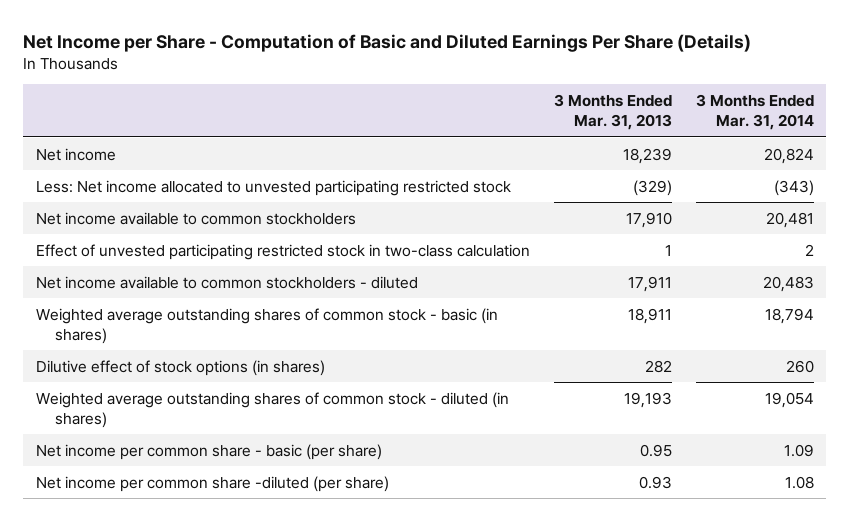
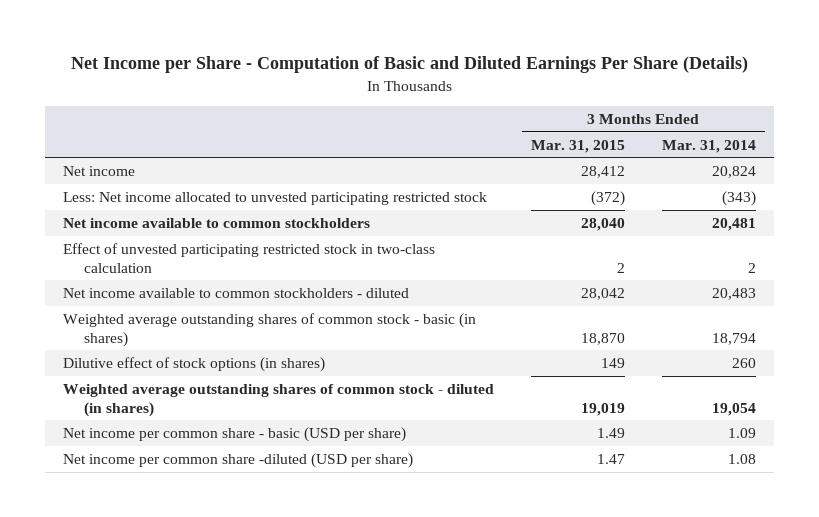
- | 3 Months Ended Mar. 31, 2013 | 3 Months Ended Mar. 31, 2014
+ | 3 Months Ended Mar. 31, 2015 | 3 Months Ended Mar. 31, 2014
- Net income per common share - basic (per share) | 0.95 | 1.09
- Net income per common share -diluted (per share) | 0.93 | 1.08
+ Net income per common share - basic (USD per share) | 1.49 | 1.09
+ Net income per common share -diluted (USD per share) | 1.47 | 1.08

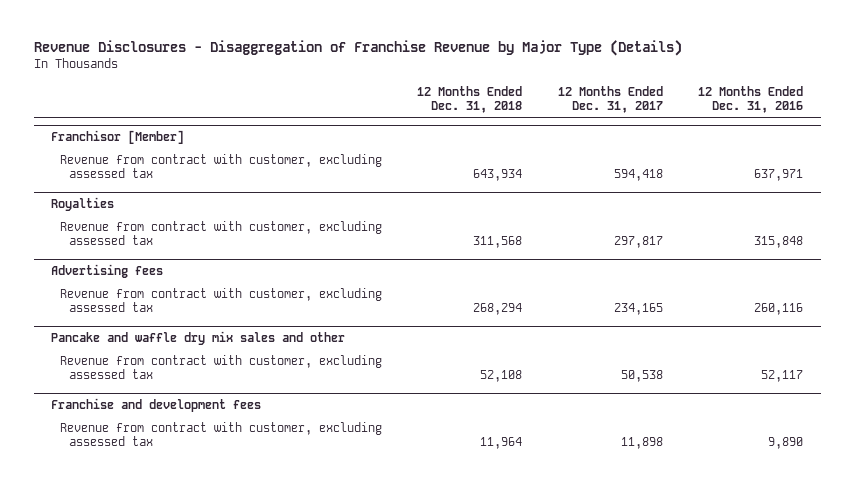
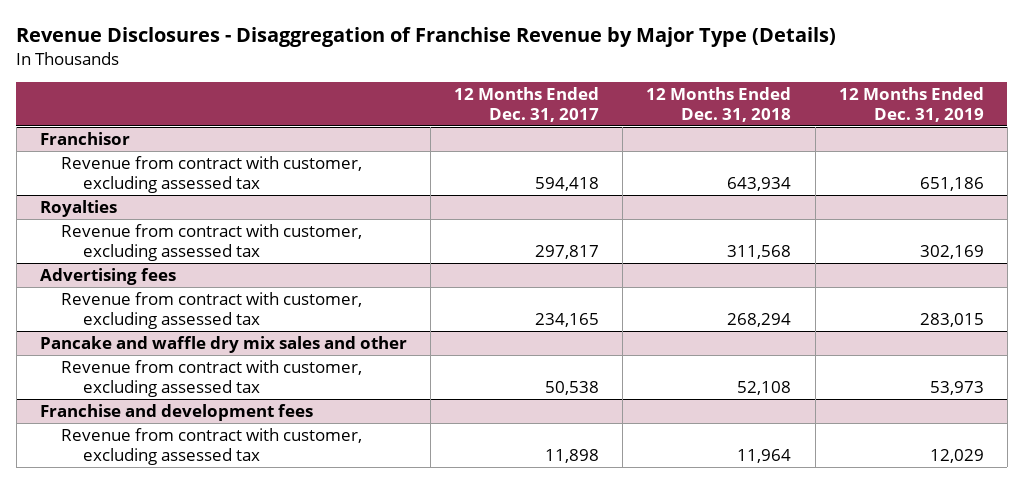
- | 12 Months Ended Dec. 31, 2018 | 12 Months Ended Dec. 31, 2017 | 12 Months Ended Dec. 31, 2016
+ | 12 Months Ended Dec. 31, 2017 | 12 Months Ended Dec. 31, 2018 | 12 Months Ended Dec. 31, 2019
- Franchisor [Member]
+ Franchisor

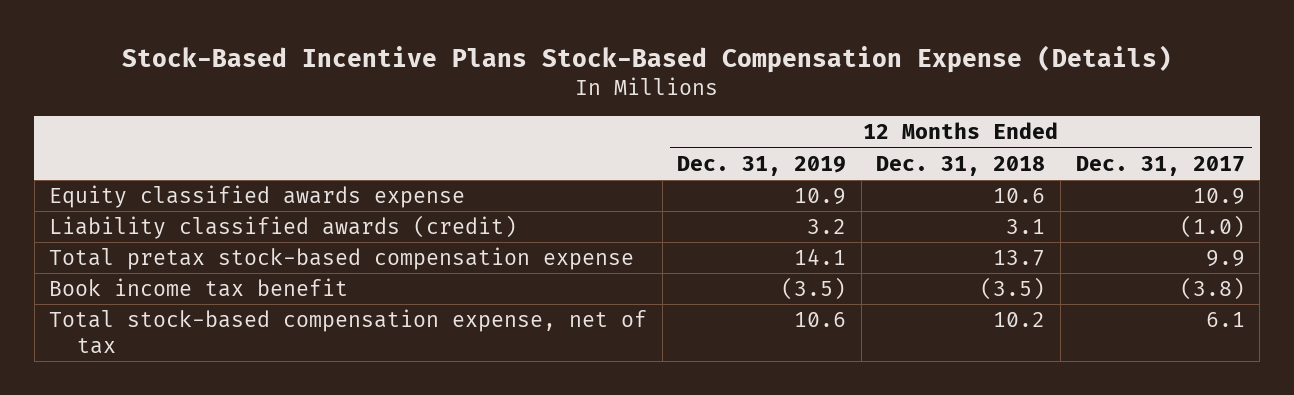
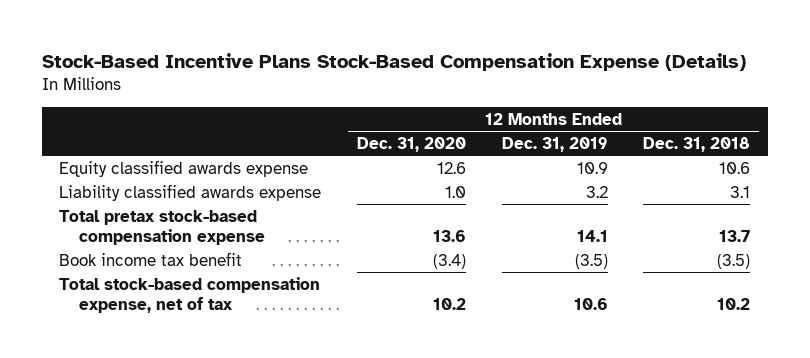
- | 12 Months Ended Dec. 31, 2019 | 12 Months Ended Dec. 31, 2018 | 12 Months Ended Dec. 31, 2017
+ | 12 Months Ended Dec. 31, 2020 | 12 Months Ended Dec. 31, 2019 | 12 Months Ended Dec. 31, 2018
- Liability classified awards (credit) | 3.2 | 3.1 | (1.0)
+ Liability classified awards expense | 1.0 | 3.2 | 3.1

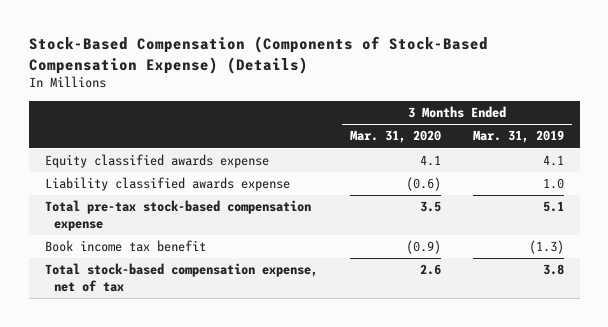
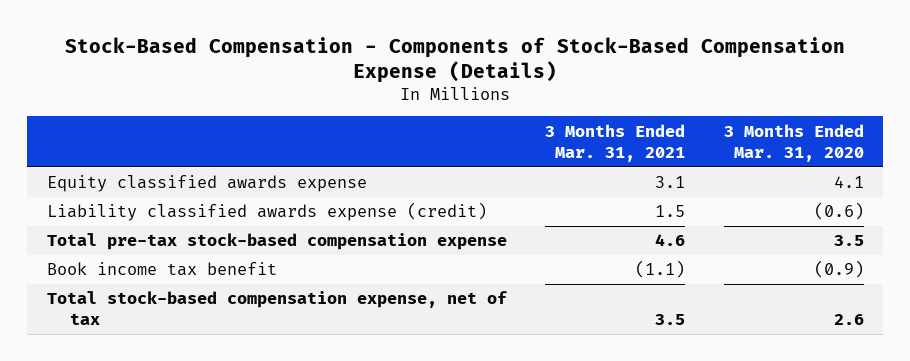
- Stock-Based Compensation (Components of Stock-Based Compensation Expense) (Details)
+ Stock-Based Compensation - Components of Stock-Based Compensation Expense (Details)
- | 3 Months Ended Mar. 31, 2020 | 3 Months Ended Mar. 31, 2019
+ | 3 Months Ended Mar. 31, 2021 | 3 Months Ended Mar. 31, 2020
- Liability classified awards expense | (0.6) | 1.0
+ Liability classified awards expense (credit) | 1.5 | (0.6)

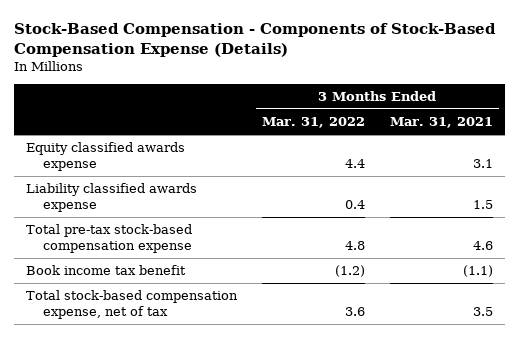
- | 3 Months Ended Mar. 31, 2021 | 3 Months Ended Mar. 31, 2020
+ | 3 Months Ended Mar. 31, 2022 | 3 Months Ended Mar. 31, 2021
- Liability classified awards expense (credit) | 1.5 | (0.6)
+ Liability classified awards expense | 0.4 | 1.5

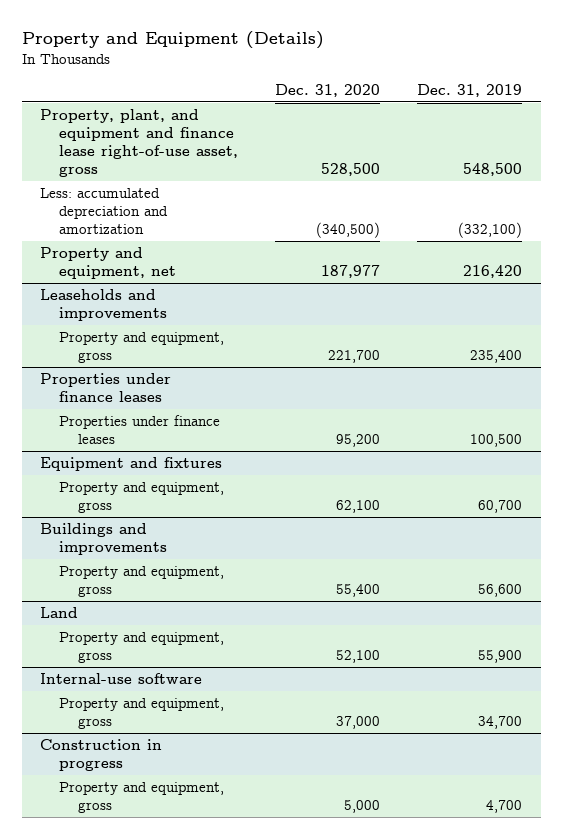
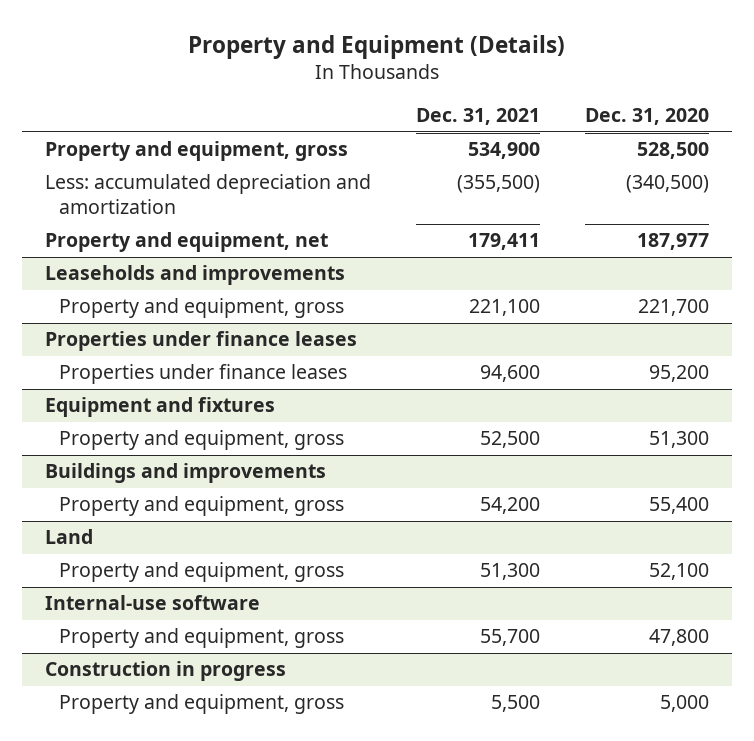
- | Dec. 31, 2020 | Dec. 31, 2019
+ | Dec. 31, 2021 | Dec. 31, 2020
- Property, plant, and equipment and finance lease right-of-use asset, gross | 528,500 | 548,500
+ Property and equipment, gross | 534,900 | 528,500
@ Equipment and fixtures
- Property and equipment, gross | 62,100 | 60,700
+ Property and equipment, gross | 52,500 | 51,300
@ Internal-use software
- Property and equipment, gross | 37,000 | 34,700
+ Property and equipment, gross | 55,700 | 47,800

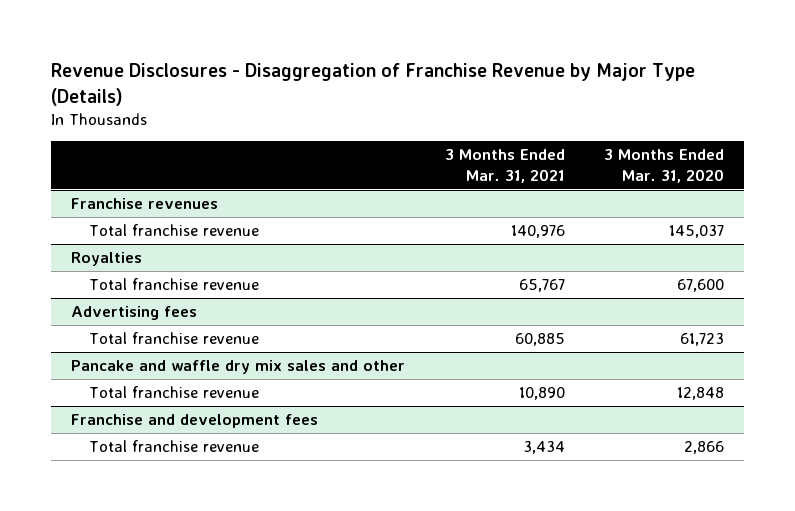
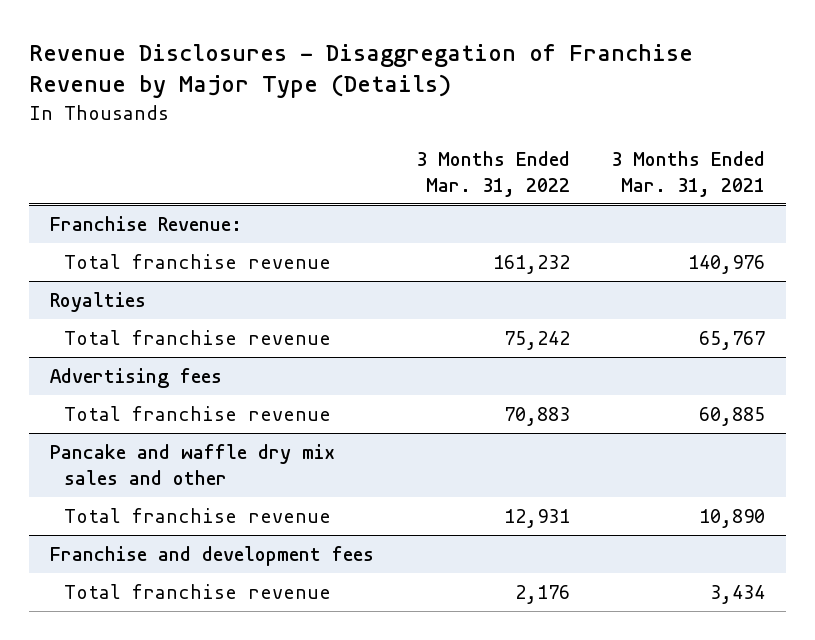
- | 3 Months Ended Mar. 31, 2021 | 3 Months Ended Mar. 31, 2020
+ | 3 Months Ended Mar. 31, 2022 | 3 Months Ended Mar. 31, 2021
- Franchise revenues
+ Franchise Revenue:

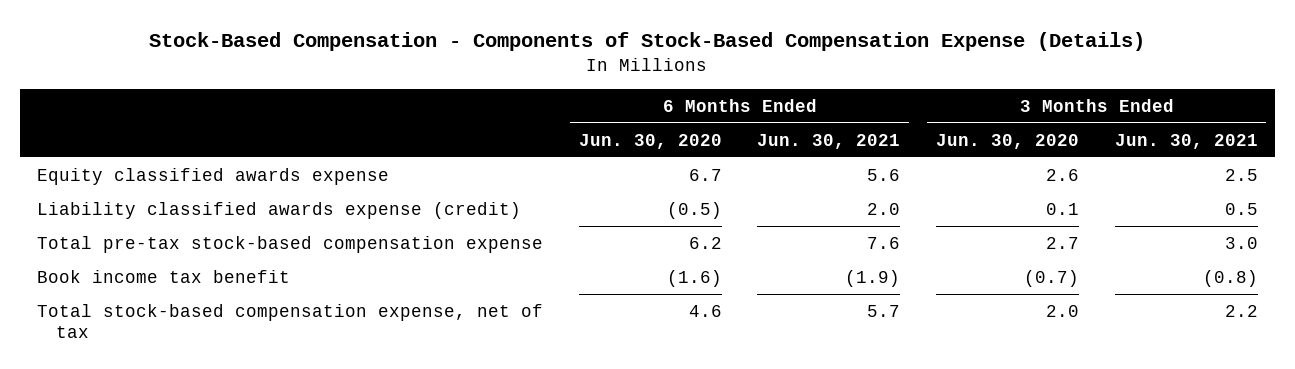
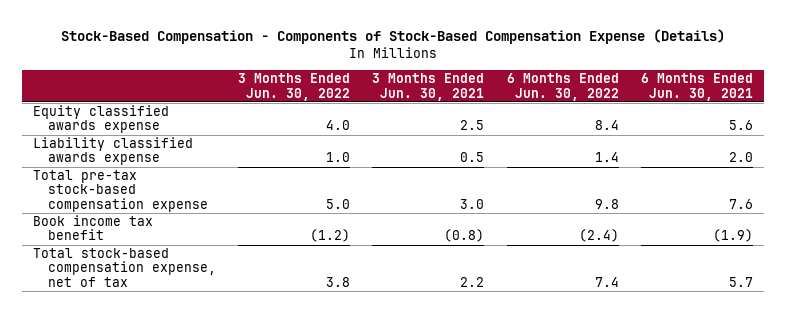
- | 6 Months Ended Jun. 30, 2020 | 6 Months Ended Jun. 30, 2021 | 3 Months Ended Jun. 30, 2020 | 3 Months Ended Jun. 30, 2021
+ | 3 Months Ended Jun. 30, 2022 | 3 Months Ended Jun. 30, 2021 | 6 Months Ended Jun. 30, 2022 | 6 Months Ended Jun. 30, 2021
- Liability classified awards expense (credit) | (0.5) | 2.0 | 0.1 | 0.5
+ Liability classified awards expense | 1.0 | 0.5 | 1.4 | 2.0

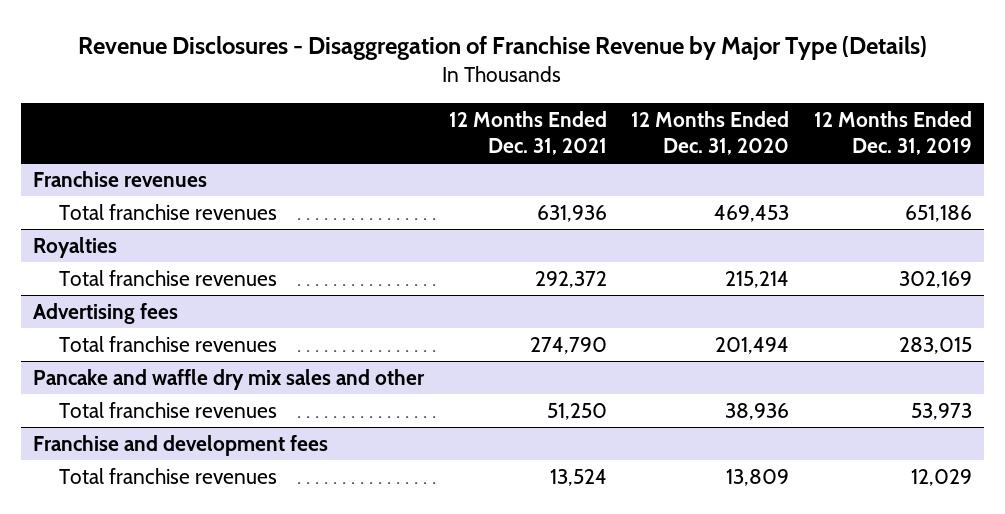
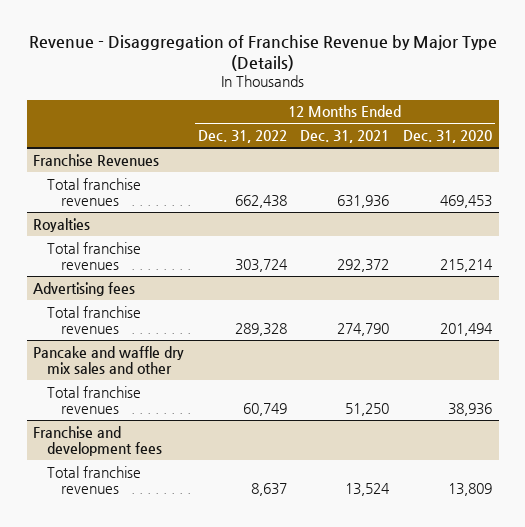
- Revenue Disclosures - Disaggregation of Franchise Revenue by Major Type (Details)
+ Revenue - Disaggregation of Franchise Revenue by Major Type (Details)
- | 12 Months Ended Dec. 31, 2021 | 12 Months Ended Dec. 31, 2020 | 12 Months Ended Dec. 31, 2019
+ | 12 Months Ended Dec. 31, 2022 | 12 Months Ended Dec. 31, 2021 | 12 Months Ended Dec. 31, 2020
- Franchise revenues
+ Franchise Revenues

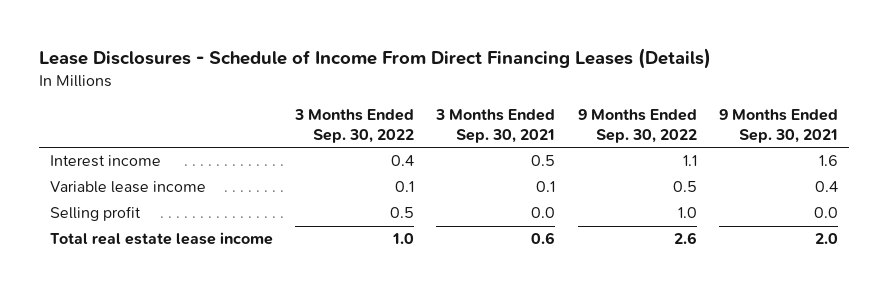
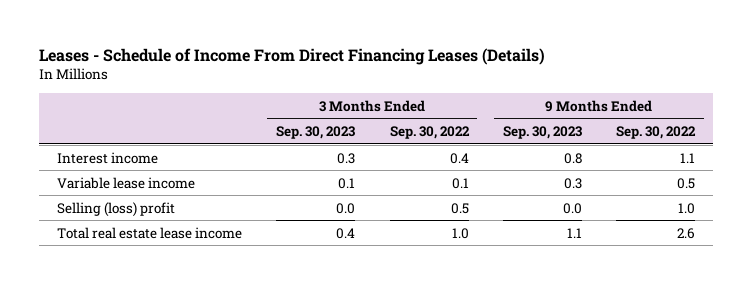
- Lease Disclosures - Schedule of Income From Direct Financing Leases (Details)
+ Leases - Schedule of Income From Direct Financing Leases (Details)
- | 3 Months Ended Sep. 30, 2022 | 3 Months Ended Sep. 30, 2021 | 9 Months Ended Sep. 30, 2022 | 9 Months Ended Sep. 30, 2021
+ | 3 Months Ended Sep. 30, 2023 | 3 Months Ended Sep. 30, 2022 | 9 Months Ended Sep. 30, 2023 | 9 Months Ended Sep. 30, 2022
- Selling profit | 0.5 | 0.0 | 1.0 | 0.0
+ Selling (loss) profit | 0.0 | 0.5 | 0.0 | 1.0

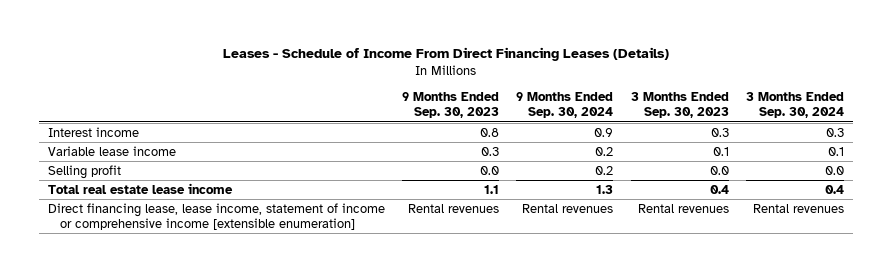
- | 3 Months Ended Sep. 30, 2023 | 3 Months Ended Sep. 30, 2022 | 9 Months Ended Sep. 30, 2023 | 9 Months Ended Sep. 30, 2022
+ | 9 Months Ended Sep. 30, 2023 | 9 Months Ended Sep. 30, 2024 | 3 Months Ended Sep. 30, 2023 | 3 Months Ended Sep. 30, 2024
- Selling (loss) profit | 0.0 | 0.5 | 0.0 | 1.0
+ Selling profit | 0.0 | 0.2 | 0.0 | 0.0
+ Direct financing lease, lease income, statement of income or comprehensive income [extensible enumeration] | Rental revenues | Rental revenues | Rental revenues | Rental revenues

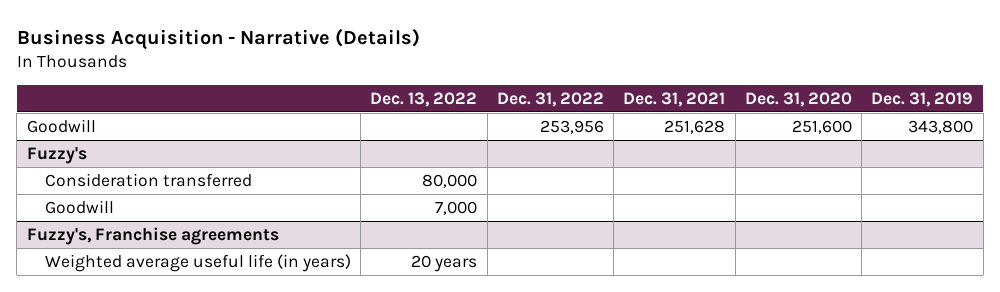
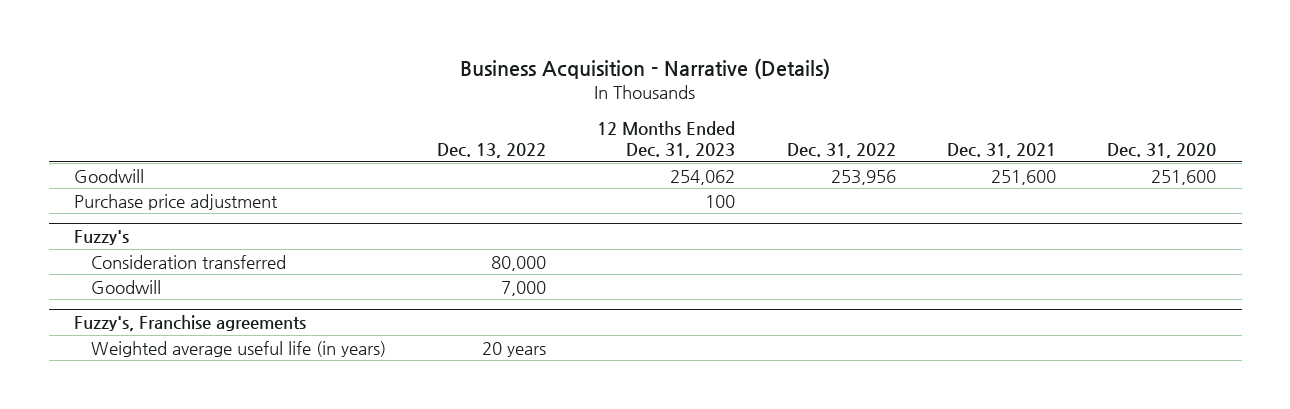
- | Dec. 13, 2022 | Dec. 31, 2022 | Dec. 31, 2021 | Dec. 31, 2020 | Dec. 31, 2019
+ | Dec. 13, 2022 | 12 Months Ended Dec. 31, 2023 | Dec. 31, 2022 | Dec. 31, 2021 | Dec. 31, 2020
- Goodwill | | 253,956 | 251,628 | 251,600 | 343,800
+ Goodwill | | 254,062 | 253,956 | 251,600 | 251,600
+ Purchase price adjustment | | 100 | | |

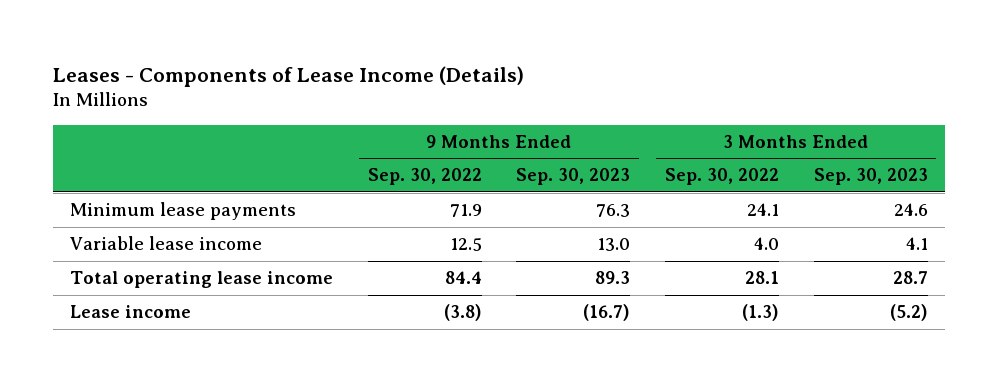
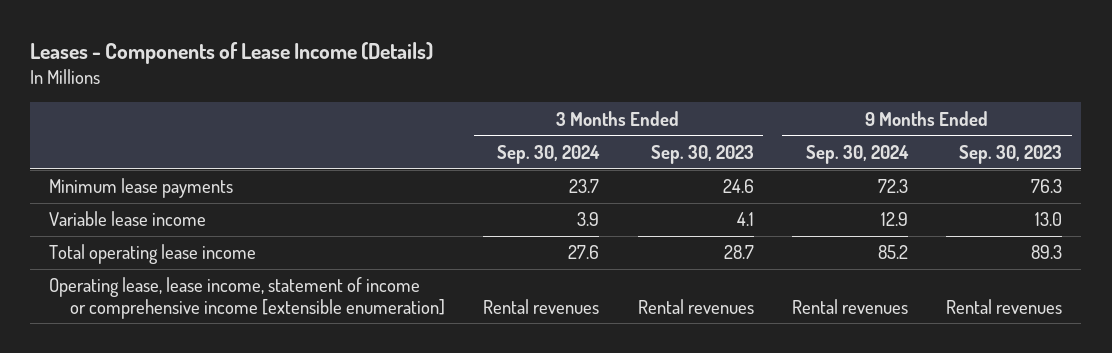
- | 9 Months Ended Sep. 30, 2022 | 9 Months Ended Sep. 30, 2023 | 3 Months Ended Sep. 30, 2022 | 3 Months Ended Sep. 30, 2023
+ | 3 Months Ended Sep. 30, 2024 | 3 Months Ended Sep. 30, 2023 | 9 Months Ended Sep. 30, 2024 | 9 Months Ended Sep. 30, 2023
- Lease income | (3.8) | (16.7) | (1.3) | (5.2)
+ Operating lease, lease income, statement of income or comprehensive income [extensible enumeration] | Rental revenues | Rental revenues | Rental revenues | Rental revenues

